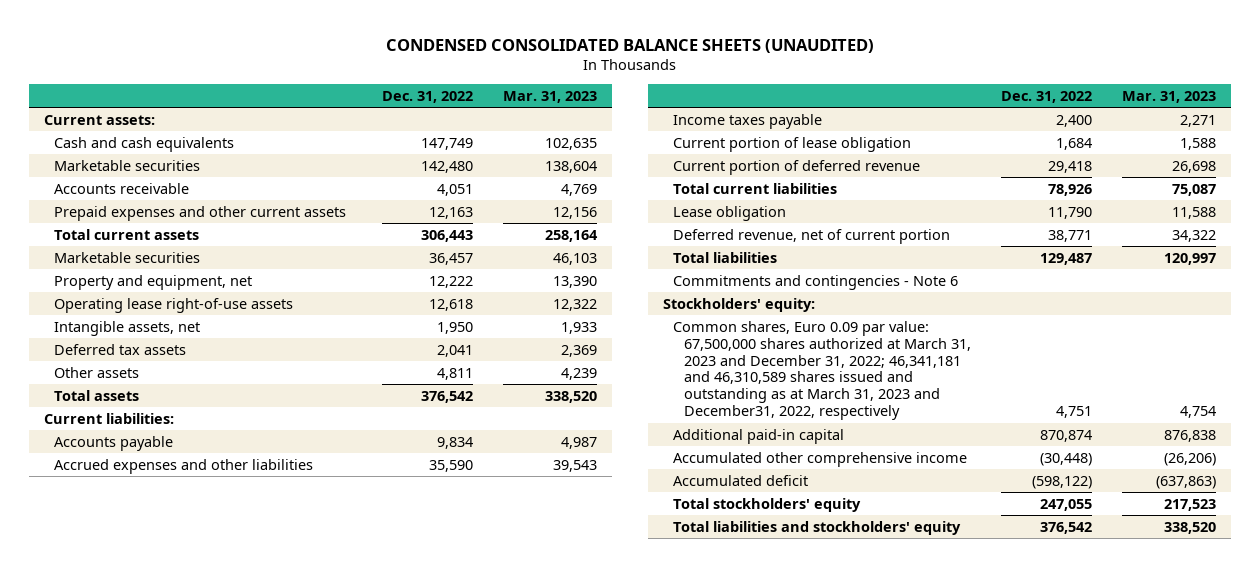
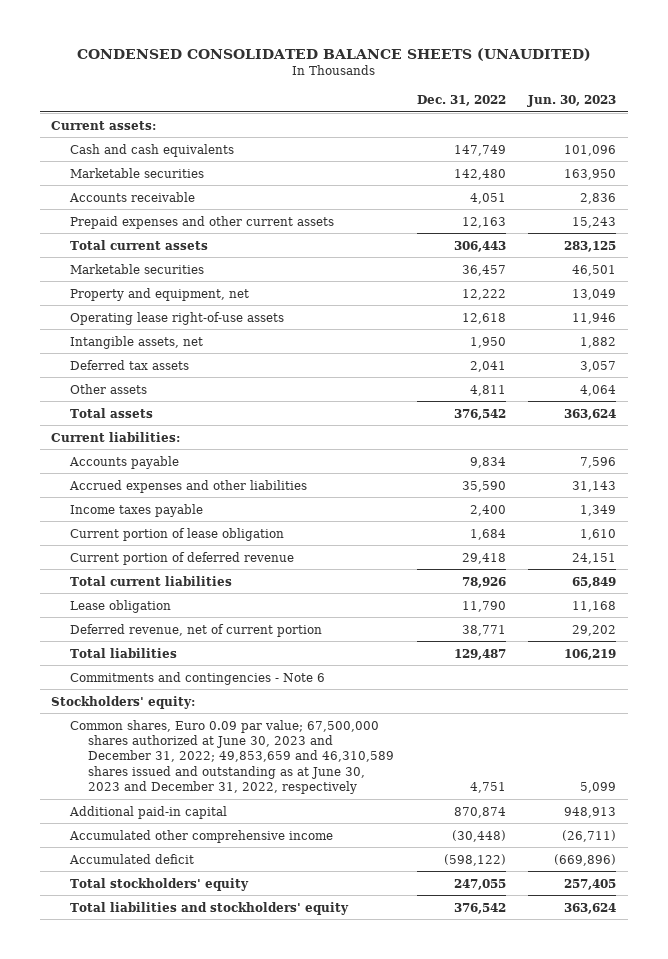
- | Dec. 31, 2022 | Mar. 31, 2023
+ | Dec. 31, 2022 | Jun. 30, 2023
- Common shares, Euro 0.09 par value: 67,500,000 shares authorized at March 31, 2023 and December 31, 2022; 46,341,181 and 46,310,589 shares issued and outstanding as at March 31, 2023 and December31, 2022, respectively | 4,751 | 4,754
+ Common shares, Euro 0.09 par value; 67,500,000 shares authorized at June 30, 2023 and December 31, 2022; 49,853,659 and 46,310,589 shares issued and outstanding as at June 30, 2023 and December 31, 2022, respectively | 4,751 | 5,099

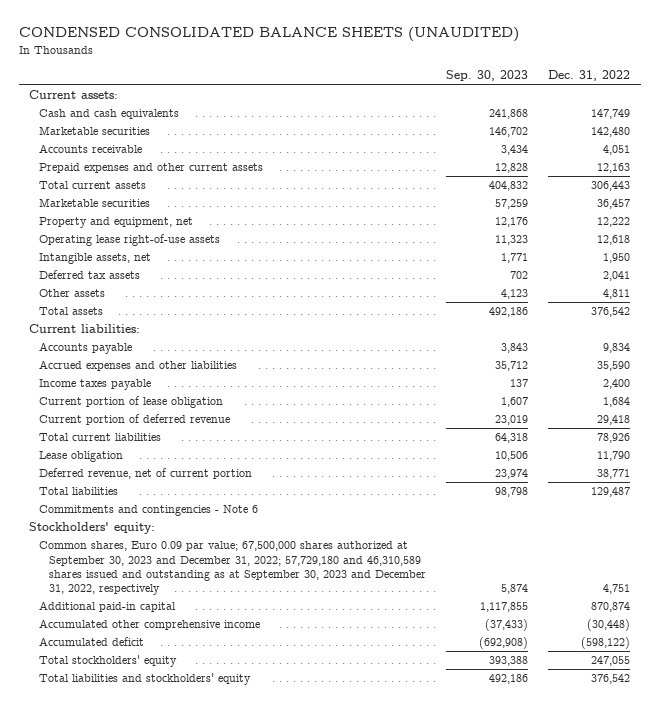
- | Dec. 31, 2022 | Jun. 30, 2023
+ | Sep. 30, 2023 | Dec. 31, 2022
- Common shares, Euro 0.09 par value; 67,500,000 shares authorized at June 30, 2023 and December 31, 2022; 49,853,659 and 46,310,589 shares issued and outstanding as at June 30, 2023 and December 31, 2022, respectively | 4,751 | 5,099
+ Common shares, Euro 0.09 par value; 67,500,000 shares authorized at September 30, 2023 and December 31, 2022; 57,729,180 and 46,310,589 shares issued and outstanding as at September 30, 2023 and December 31, 2022, respectively | 5,874 | 4,751

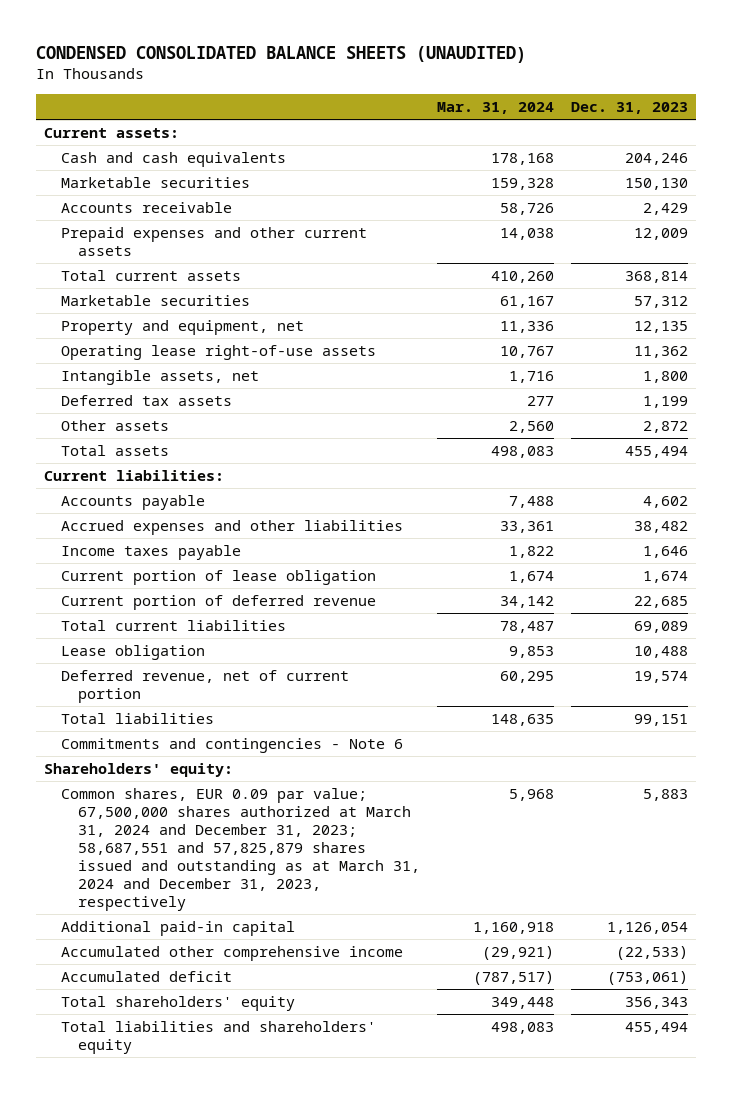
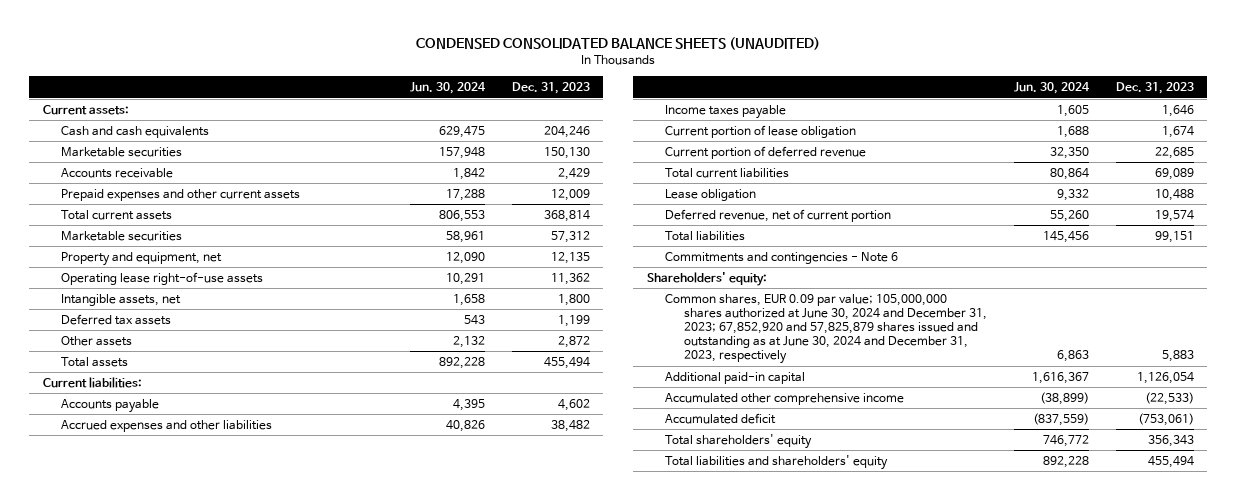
- | Mar. 31, 2024 | Dec. 31, 2023
+ | Jun. 30, 2024 | Dec. 31, 2023
- Common shares, EUR 0.09 par value; 67,500,000 shares authorized at March 31, 2024 and December 31, 2023; 58,687,551 and 57,825,879 shares issued and outstanding as at March 31, 2024 and December 31, 2023, respectively | 5,968 | 5,883
+ Common shares, EUR 0.09 par value; 105,000,000 shares authorized at June 30, 2024 and December 31, 2023; 67,852,920 and 57,825,879 shares issued and outstanding as at June 30, 2024 and December 31, 2023, respectively | 6,863 | 5,883

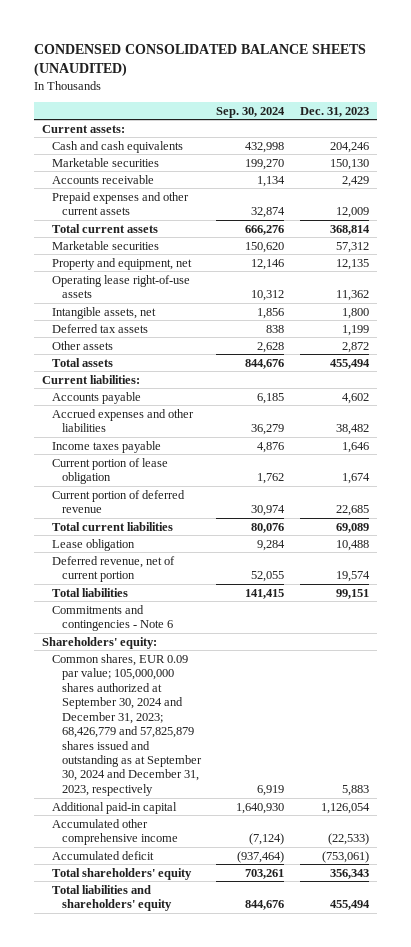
- | Jun. 30, 2024 | Dec. 31, 2023
+ | Sep. 30, 2024 | Dec. 31, 2023
- Common shares, EUR 0.09 par value; 105,000,000 shares authorized at June 30, 2024 and December 31, 2023; 67,852,920 and 57,825,879 shares issued and outstanding as at June 30, 2024 and December 31, 2023, respectively | 6,863 | 5,883
+ Common shares, EUR 0.09 par value; 105,000,000 shares authorized at September 30, 2024 and December 31, 2023; 68,426,779 and 57,825,879 shares issued and outstanding as at September 30, 2024 and December 31, 2023, respectively | 6,919 | 5,883

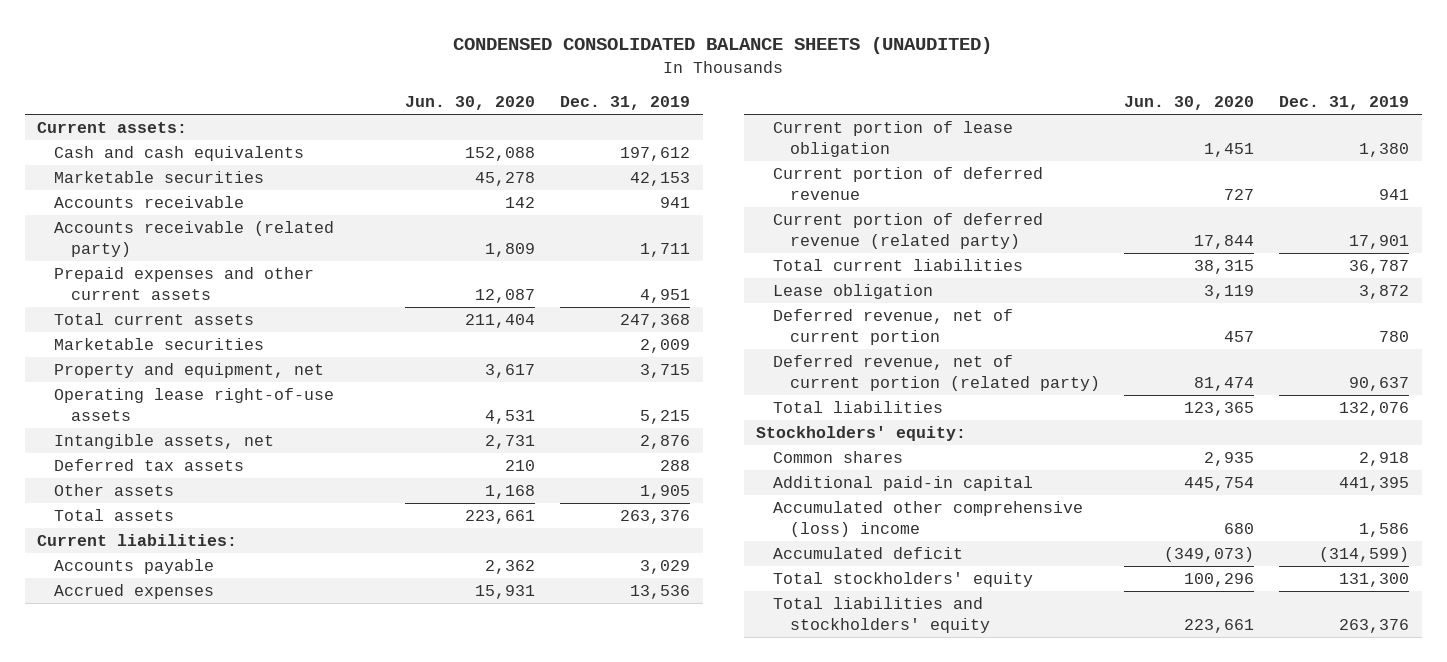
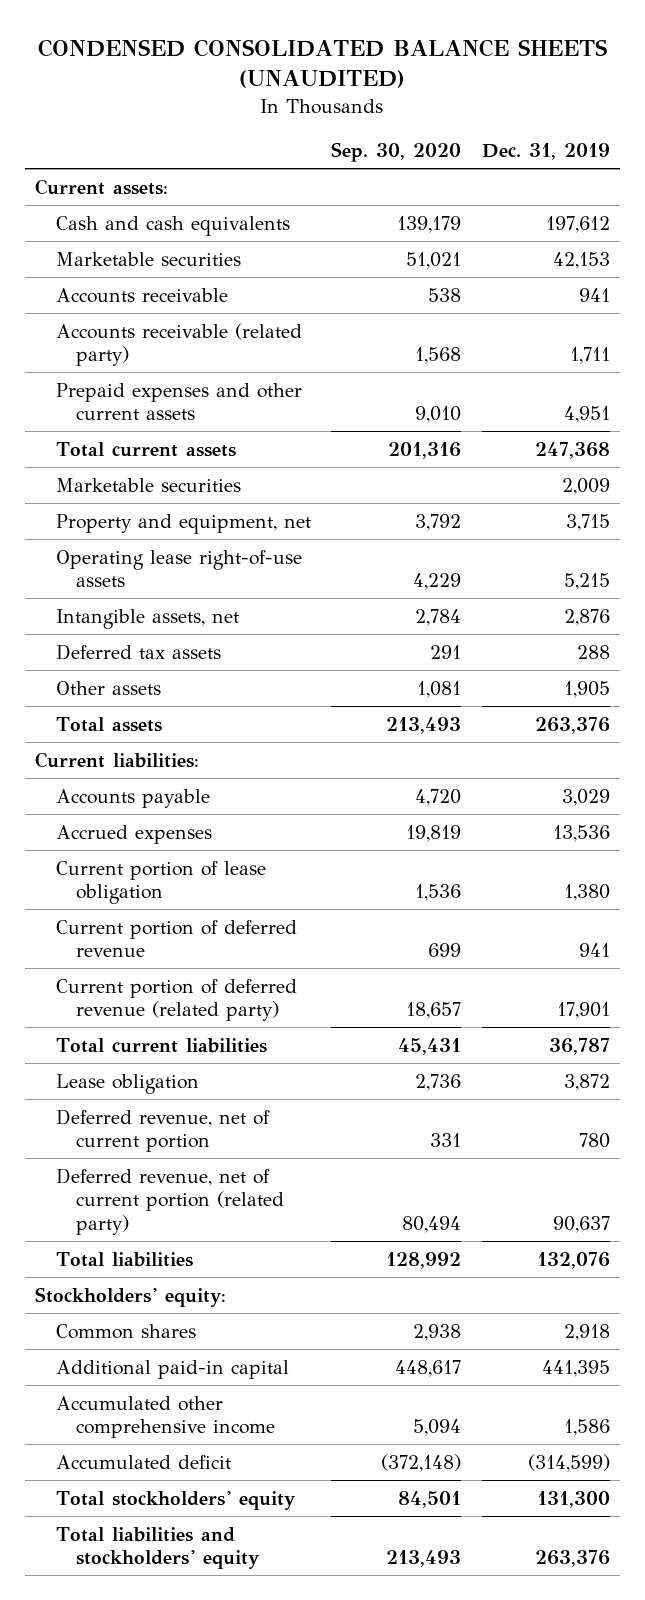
- | Jun. 30, 2020 | Dec. 31, 2019
+ | Sep. 30, 2020 | Dec. 31, 2019
- Accumulated other comprehensive (loss) income | 680 | 1,586
+ Accumulated other comprehensive income | 5,094 | 1,586

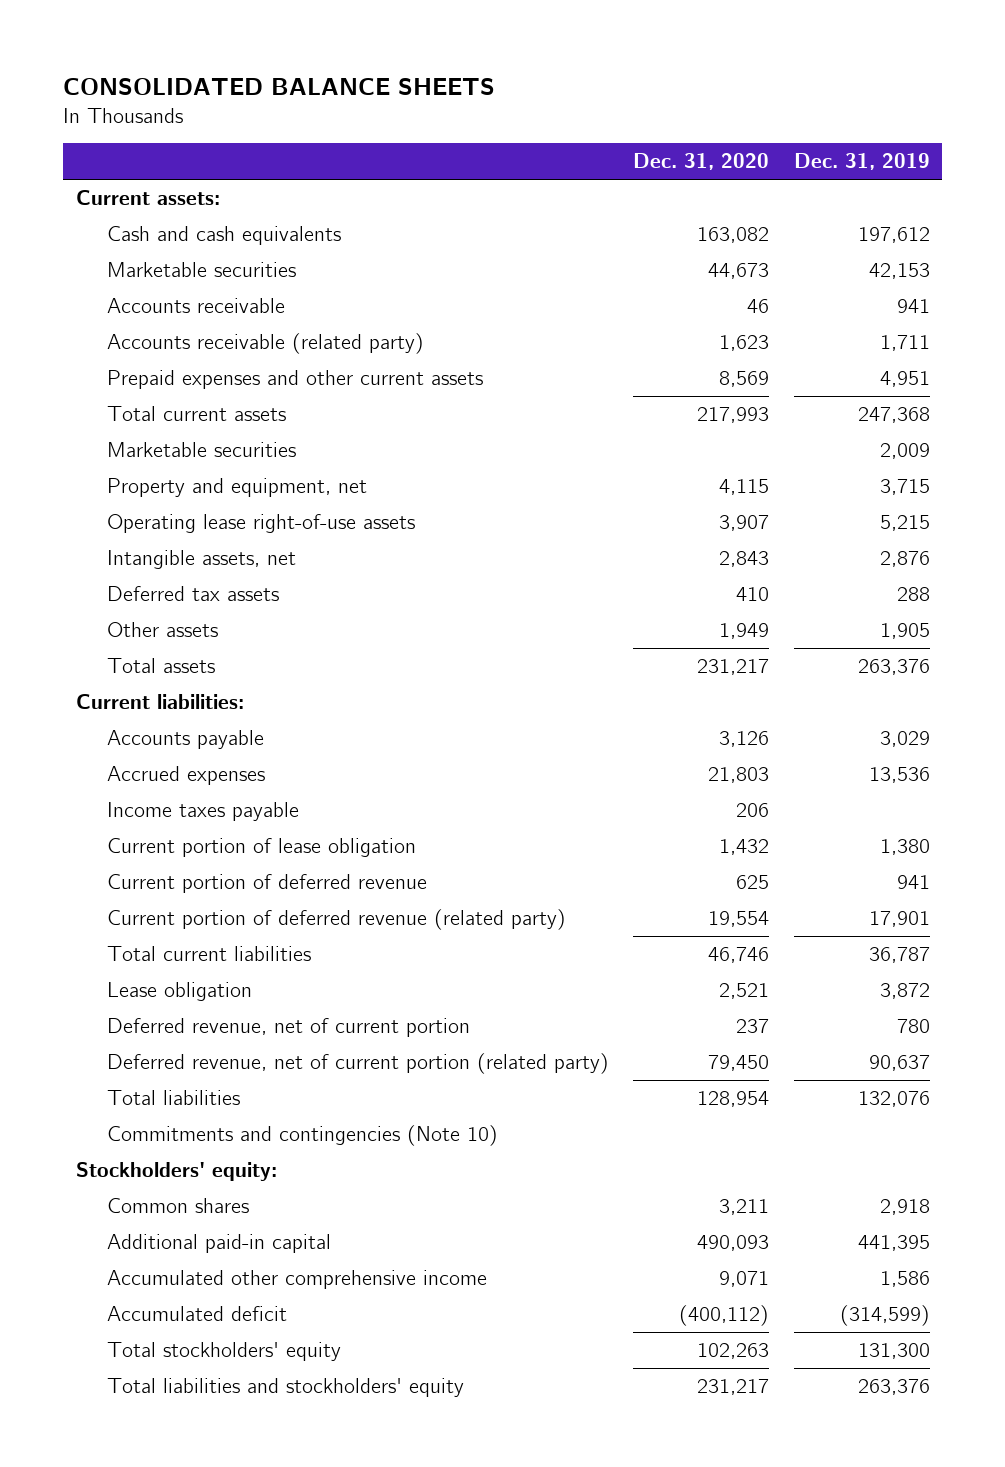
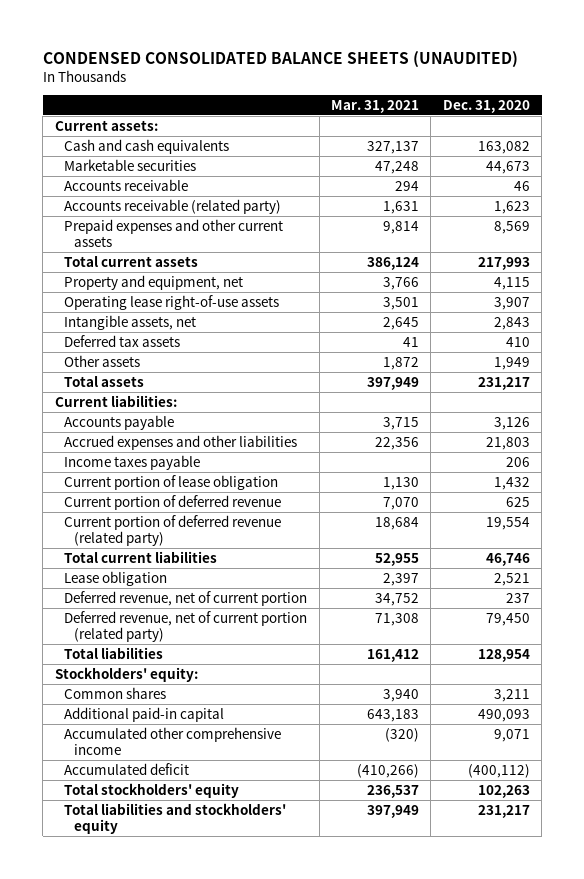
- CONSOLIDATED BALANCE SHEETS
+ CONDENSED CONSOLIDATED BALANCE SHEETS (UNAUDITED)
- | Dec. 31, 2020 | Dec. 31, 2019
+ | Mar. 31, 2021 | Dec. 31, 2020
- Marketable securities | | 2,009
- Accrued expenses | 21,803 | 13,536
+ Accrued expenses and other liabilities | 22,356 | 21,803
- Commitments and contingencies (Note 10)

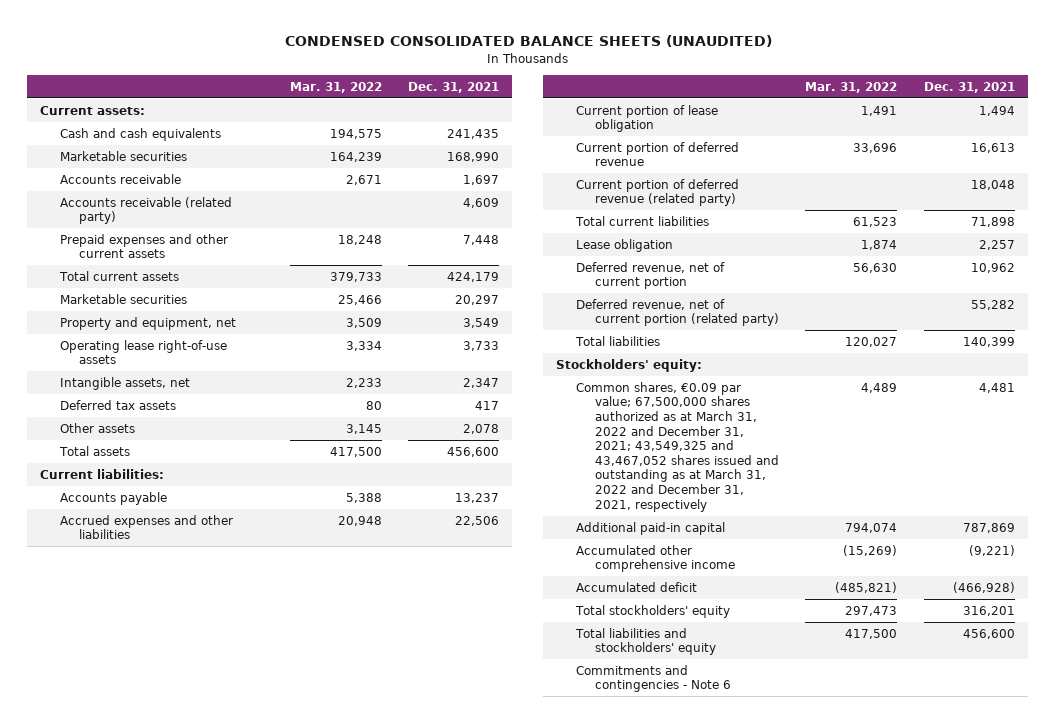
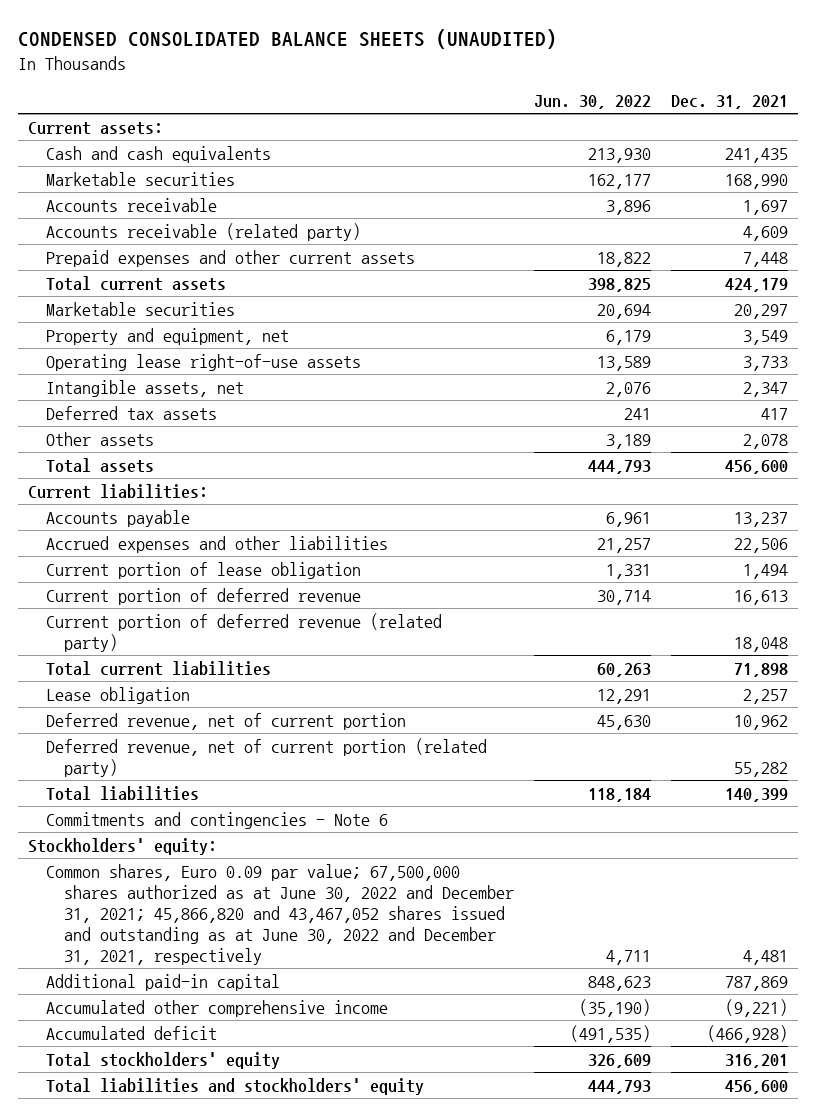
- | Mar. 31, 2022 | Dec. 31, 2021
+ | Jun. 30, 2022 | Dec. 31, 2021
moved up: Commitments and contingencies - Note 6
- Common shares, €0.09 par value; 67,500,000 shares authorized as at March 31, 2022 and December 31, 2021; 43,549,325 and 43,467,052 shares issued and outstanding as at March 31, 2022 and December 31, 2021, respectively | 4,489 | 4,481
+ Common shares, Euro 0.09 par value; 67,500,000 shares authorized as at June 30, 2022 and December 31, 2021; 45,866,820 and 43,467,052 shares issued and outstanding as at June 30, 2022 and December 31, 2021, respectively | 4,711 | 4,481

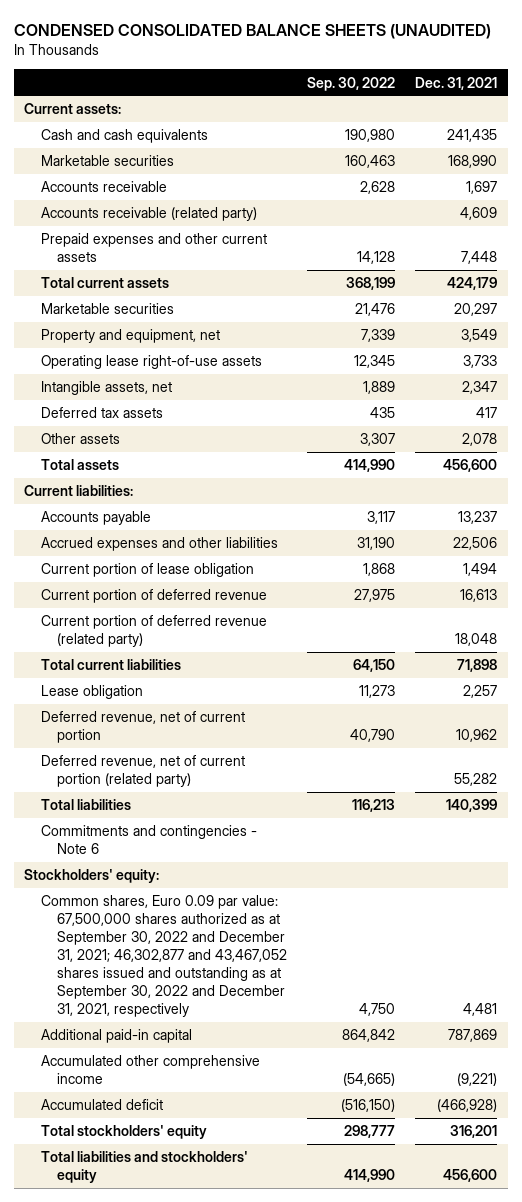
- | Jun. 30, 2022 | Dec. 31, 2021
+ | Sep. 30, 2022 | Dec. 31, 2021
- Common shares, Euro 0.09 par value; 67,500,000 shares authorized as at June 30, 2022 and December 31, 2021; 45,866,820 and 43,467,052 shares issued and outstanding as at June 30, 2022 and December 31, 2021, respectively | 4,711 | 4,481
+ Common shares, Euro 0.09 par value: 67,500,000 shares authorized as at September 30, 2022 and December 31, 2021; 46,302,877 and 43,467,052 shares issued and outstanding as at September 30, 2022 and December 31, 2021, respectively | 4,750 | 4,481

